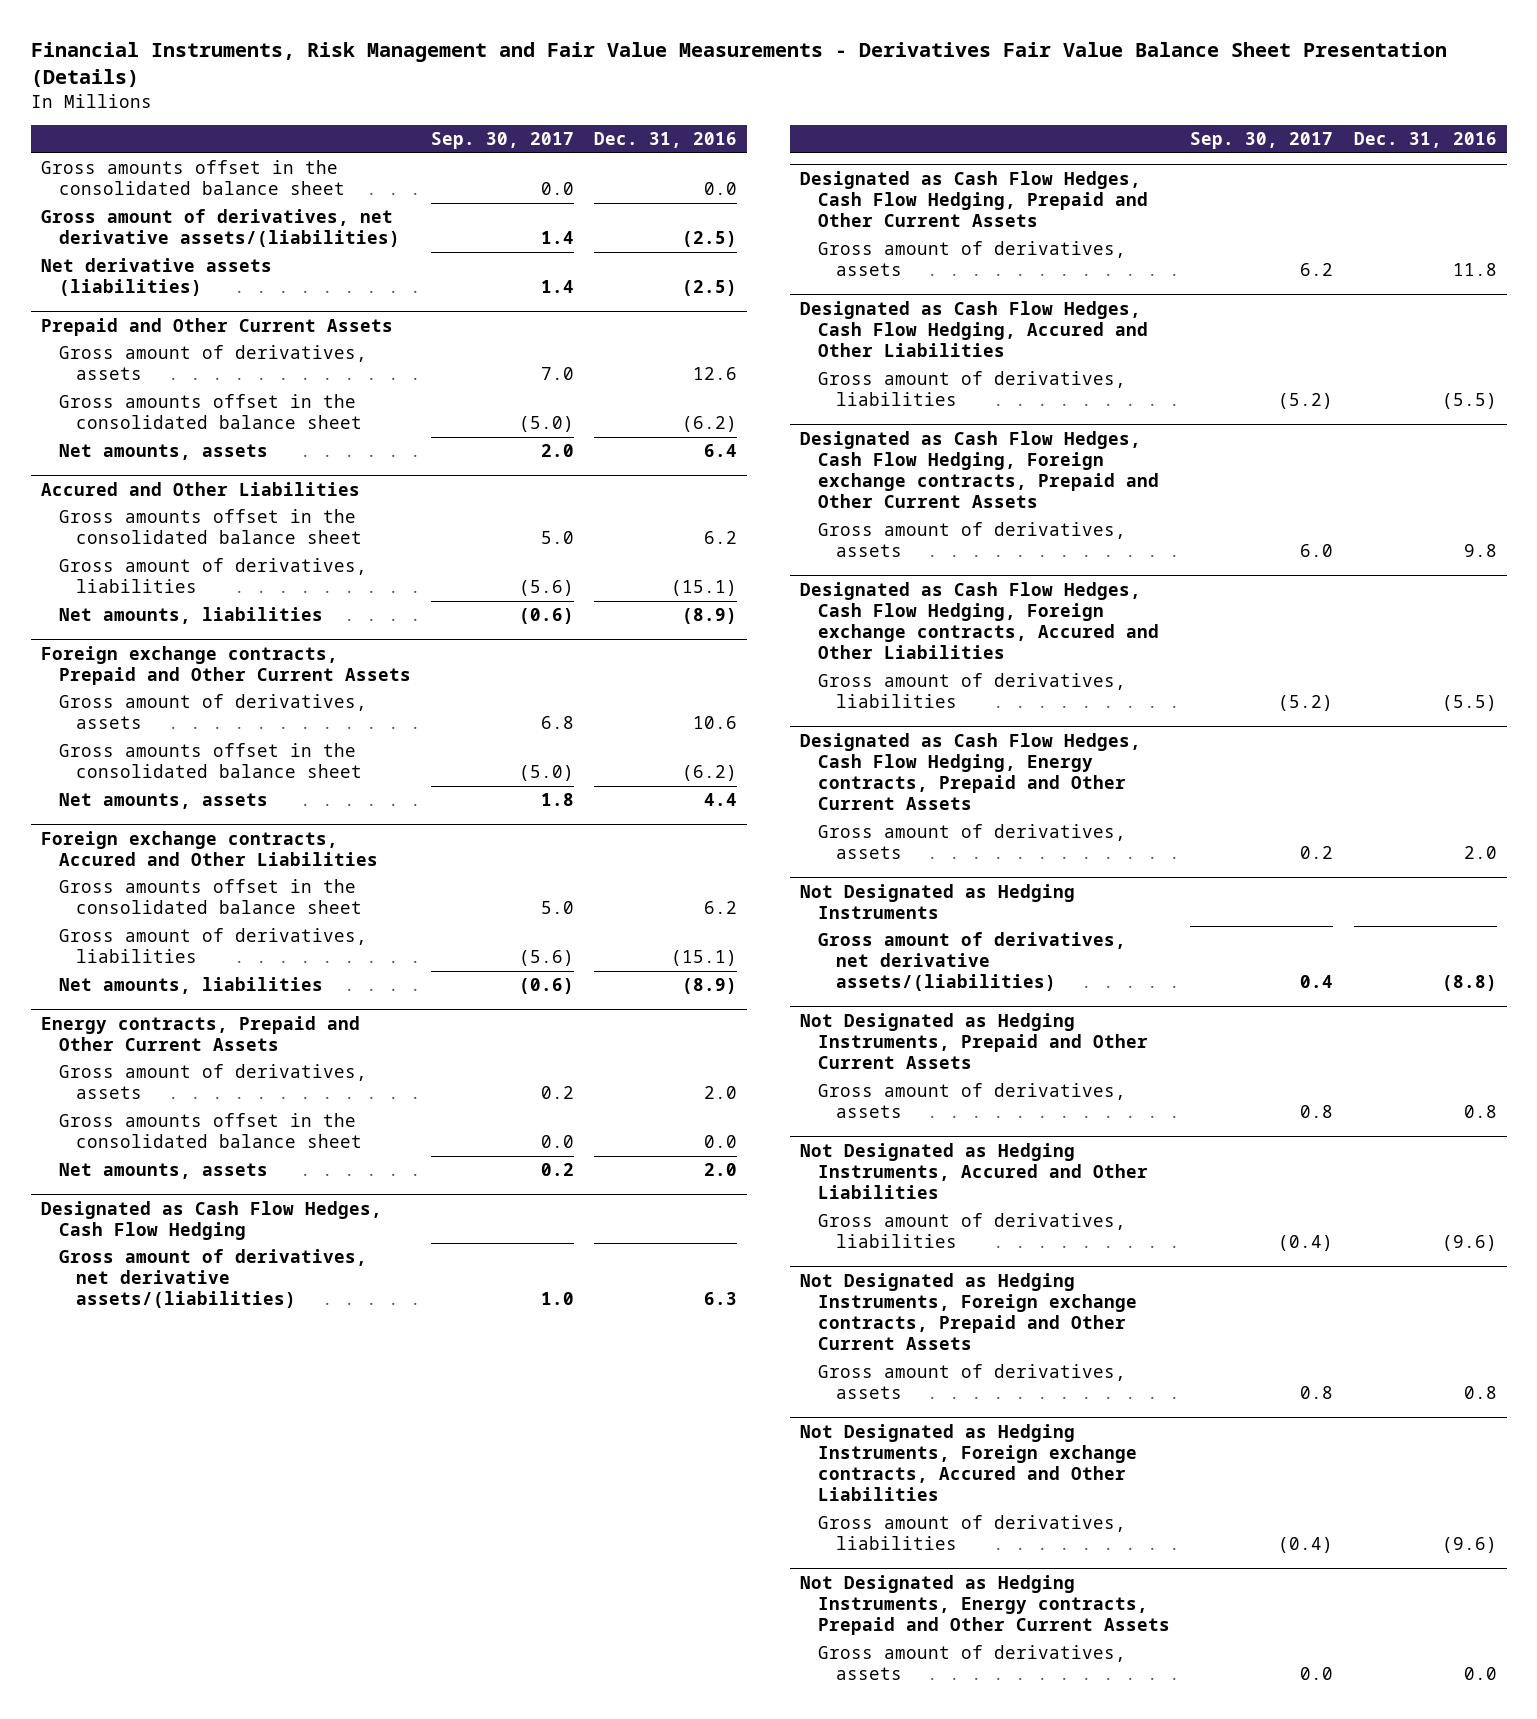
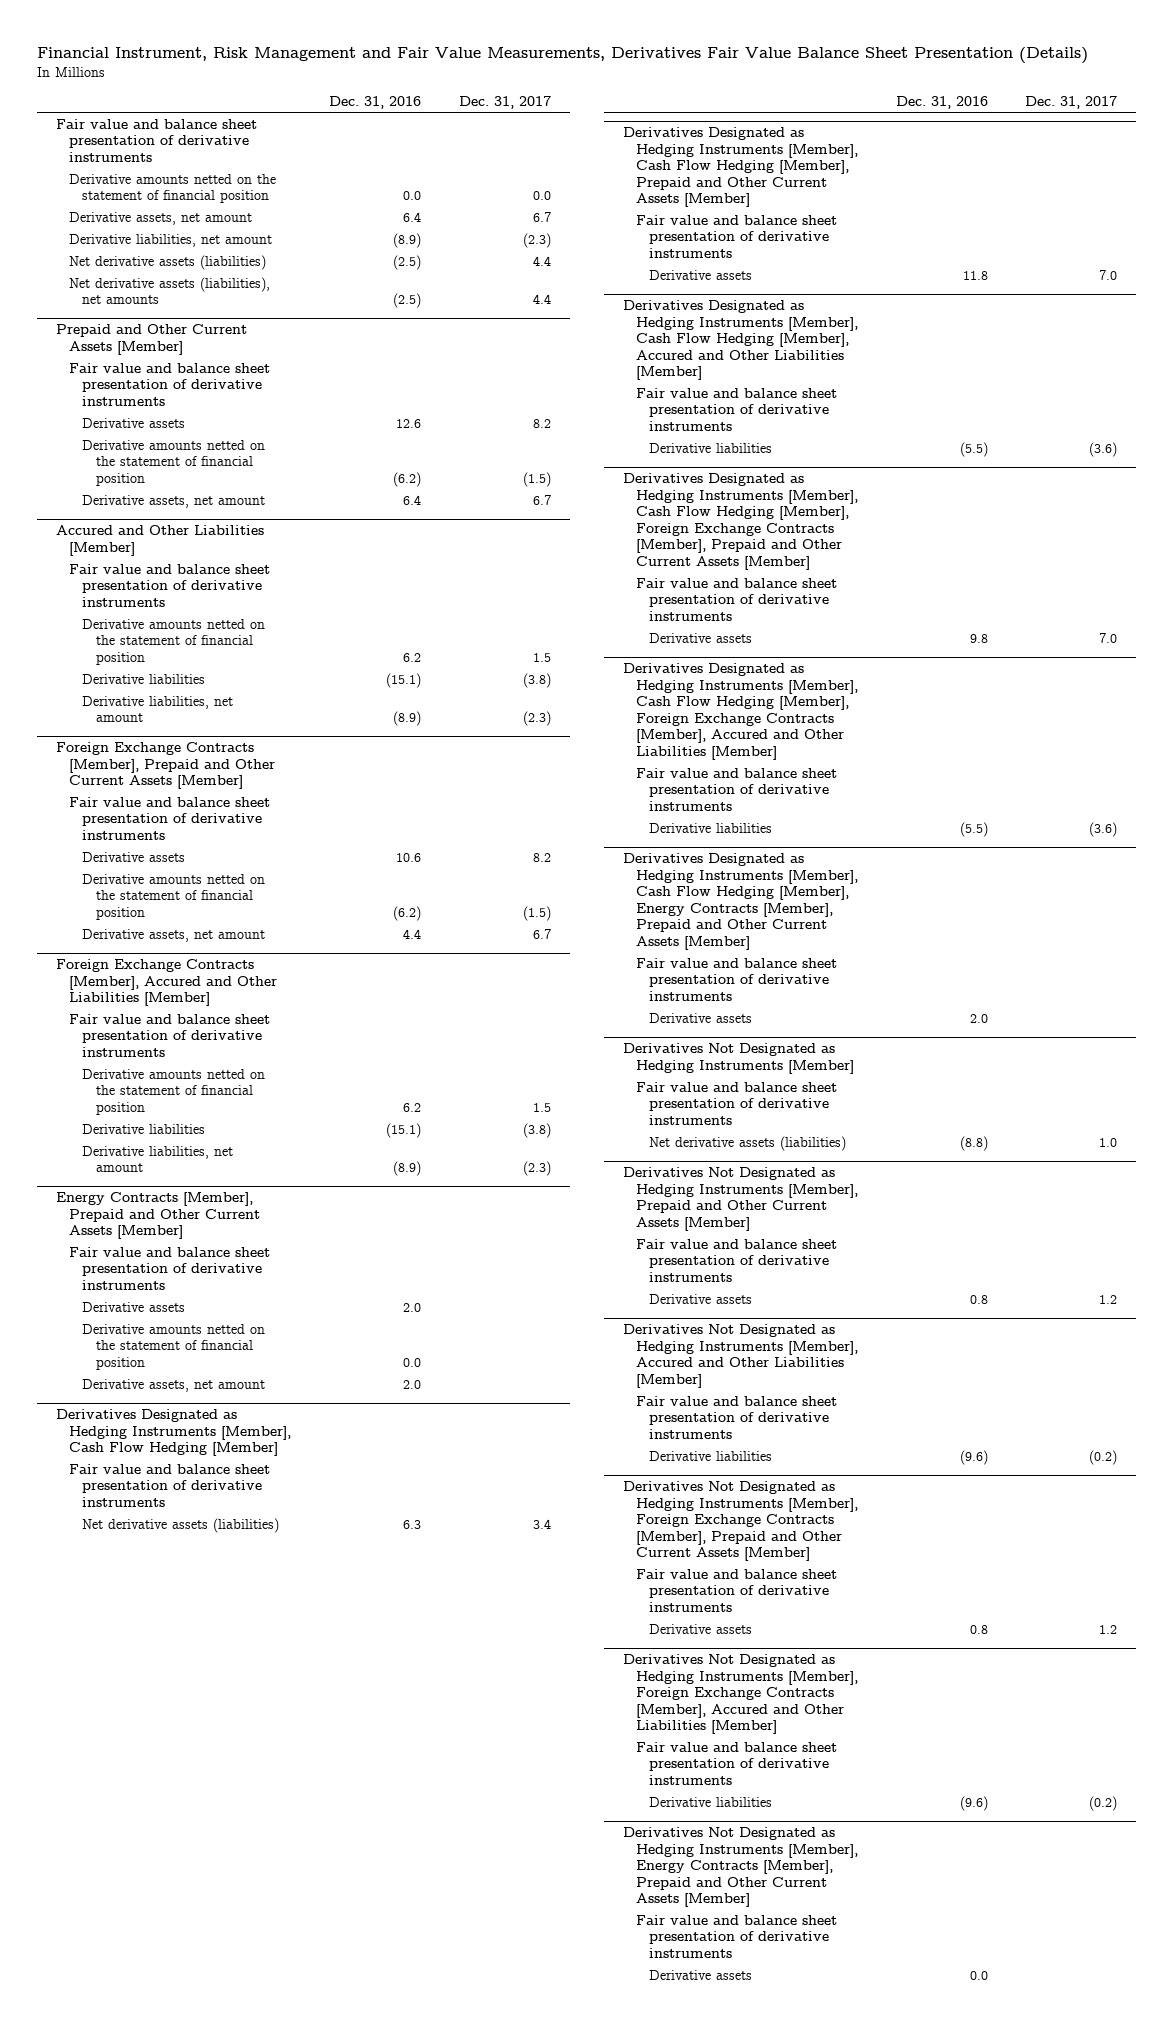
- Financial Instruments, Risk Management and Fair Value Measurements - Derivatives Fair Value Balance Sheet Presentation (Details)
+ Financial Instrument, Risk Management and Fair Value Measurements, Derivatives Fair Value Balance Sheet Presentation (Details)
- | Sep. 30, 2017 | Dec. 31, 2016
+ | Dec. 31, 2016 | Dec. 31, 2017
- Gross amounts offset in the consolidated balance sheet | 0.0 | 0.0
- Gross amount of derivatives, net derivative assets/(liabilities) | 1.4 | (2.5)
+ Fair value and balance sheet presentation of derivative instruments
+ Derivative amounts netted on the statement of financial position | 0.0 | 0.0
+ Derivative assets, net amount | 6.4 | 6.7
+ Derivative liabilities, net amount | (8.9) | (2.3)
- Prepaid and Other Current Assets
- Gross amount of derivatives, assets | 7.0 | 12.6
- Gross amounts offset in the consolidated balance sheet | (5.0) | (6.2)
- Net amounts, assets | 2.0 | 6.4
- Accured and Other Liabilities
- Gross amounts offset in the consolidated balance sheet | 5.0 | 6.2
- Gross amount of derivatives, liabilities | (5.6) | (15.1)
- Net amounts, liabilities | (0.6) | (8.9)
- Foreign exchange contracts, Prepaid and Other Current Assets
- Gross amount of derivatives, assets | 6.8 | 10.6
- Gross amounts offset in the consolidated balance sheet | (5.0) | (6.2)
- Net amounts, assets | 1.8 | 4.4
- Foreign exchange contracts, Accured and Other Liabilities
- Gross amounts offset in the consolidated balance sheet | 5.0 | 6.2
- Gross amount of derivatives, liabilities | (5.6) | (15.1)
- Net amounts, liabilities | (0.6) | (8.9)
- Energy contracts, Prepaid and Other Current Assets
- Gross amount of derivatives, assets | 0.2 | 2.0
- Gross amounts offset in the consolidated balance sheet | 0.0 | 0.0
- Net amounts, assets | 0.2 | 2.0
- Designated as Cash Flow Hedges, Cash Flow Hedging
- Gross amount of derivatives, net derivative assets/(liabilities) | 1.0 | 6.3
- Designated as Cash Flow Hedges, Cash Flow Hedging, Prepaid and Other Current Assets
- Gross amount of derivatives, assets | 6.2 | 11.8
- Designated as Cash Flow Hedges, Cash Flow Hedging, Accured and Other Liabilities
- Gross amount of derivatives, liabilities | (5.2) | (5.5)
- Designated as Cash Flow Hedges, Cash Flow Hedging, Foreign exchange contracts, Prepaid and Other Current Assets
- Gross amount of derivatives, assets | 6.0 | 9.8
- Designated as Cash Flow Hedges, Cash Flow Hedging, Foreign exchange contracts, Accured and Other Liabilities
- Gross amount of derivatives, liabilities | (5.2) | (5.5)
- Designated as Cash Flow Hedges, Cash Flow Hedging, Energy contracts, Prepaid and Other Current Assets
- Gross amount of derivatives, assets | 0.2 | 2.0
- Not Designated as Hedging Instruments
- Gross amount of derivatives, net derivative assets/(liabilities) | 0.4 | (8.8)
- Not Designated as Hedging Instruments, Prepaid and Other Current Assets
- Gross amount of derivatives, assets | 0.8 | 0.8
- Not Designated as Hedging Instruments, Accured and Other Liabilities
- Gross amount of derivatives, liabilities | (0.4) | (9.6)
- Not Designated as Hedging Instruments, Foreign exchange contracts, Prepaid and Other Current Assets
- Gross amount of derivatives, assets | 0.8 | 0.8
- Not Designated as Hedging Instruments, Foreign exchange contracts, Accured and Other Liabilities
- Gross amount of derivatives, liabilities | (0.4) | (9.6)
- Not Designated as Hedging Instruments, Energy contracts, Prepaid and Other Current Assets
- Gross amount of derivatives, assets | 0.0 | 0.0
+ Net derivative assets (liabilities), net amounts | (2.5) | 4.4
+ Prepaid and Other Current Assets [Member]
+ Fair value and balance sheet presentation of derivative instruments
+ Derivative assets | 12.6 | 8.2
+ Derivative amounts netted on the statement of financial position | (6.2) | (1.5)
+ Derivative assets, net amount | 6.4 | 6.7
+ Accured and Other Liabilities [Member]
+ Fair value and balance sheet presentation of derivative instruments
+ Derivative amounts netted on the statement of financial position | 6.2 | 1.5
+ Derivative liabilities | (15.1) | (3.8)
+ Derivative liabilities, net amount | (8.9) | (2.3)
+ Foreign Exchange Contracts [Member], Prepaid and Other Current Assets [Member]
+ Fair value and balance sheet presentation of derivative instruments
+ Derivative assets | 10.6 | 8.2
+ Derivative amounts netted on the statement of financial position | (6.2) | (1.5)
+ Derivative assets, net amount | 4.4 | 6.7
+ Foreign Exchange Contracts [Member], Accured and Other Liabilities [Member]
+ Fair value and balance sheet presentation of derivative instruments
+ Derivative amounts netted on the statement of financial position | 6.2 | 1.5
+ Derivative liabilities | (15.1) | (3.8)
+ Derivative liabilities, net amount | (8.9) | (2.3)
+ Energy Contracts [Member], Prepaid and Other Current Assets [Member]
+ Fair value and balance sheet presentation of derivative instruments
+ Derivative assets | 2.0 |
+ Derivative amounts netted on the statement of financial position | 0.0 |
+ Derivative assets, net amount | 2.0 |
+ Derivatives Designated as Hedging Instruments [Member], Cash Flow Hedging [Member]
+ Fair value and balance sheet presentation of derivative instruments
+ Net derivative assets (liabilities) | 6.3 | 3.4
+ Derivatives Designated as Hedging Instruments [Member], Cash Flow Hedging [Member], Prepaid and Other Current Assets [Member]
+ Fair value and balance sheet presentation of derivative instruments
+ Derivative assets | 11.8 | 7.0
+ Derivatives Designated as Hedging Instruments [Member], Cash Flow Hedging [Member], Accured and Other Liabilities [Member]
+ Fair value and balance sheet presentation of derivative instruments
+ Derivative liabilities | (5.5) | (3.6)
+ Derivatives Designated as Hedging Instruments [Member], Cash Flow Hedging [Member], Foreign Exchange Contracts [Member], Prepaid and Other Current Assets [Member]
+ Fair value and balance sheet presentation of derivative instruments
+ Derivative assets | 9.8 | 7.0
+ Derivatives Designated as Hedging Instruments [Member], Cash Flow Hedging [Member], Foreign Exchange Contracts [Member], Accured and Other Liabilities [Member]
+ Fair value and balance sheet presentation of derivative instruments
+ Derivative liabilities | (5.5) | (3.6)
+ Derivatives Designated as Hedging Instruments [Member], Cash Flow Hedging [Member], Energy Contracts [Member], Prepaid and Other Current Assets [Member]
+ Fair value and balance sheet presentation of derivative instruments
+ Derivative assets | 2.0 |
+ Derivatives Not Designated as Hedging Instruments [Member]
+ Fair value and balance sheet presentation of derivative instruments
+ Net derivative assets (liabilities) | (8.8) | 1.0
+ Derivatives Not Designated as Hedging Instruments [Member], Prepaid and Other Current Assets [Member]
+ Fair value and balance sheet presentation of derivative instruments
+ Derivative assets | 0.8 | 1.2
+ Derivatives Not Designated as Hedging Instruments [Member], Accured and Other Liabilities [Member]
+ Fair value and balance sheet presentation of derivative instruments
+ Derivative liabilities | (9.6) | (0.2)
+ Derivatives Not Designated as Hedging Instruments [Member], Foreign Exchange Contracts [Member], Prepaid and Other Current Assets [Member]
+ Fair value and balance sheet presentation of derivative instruments
+ Derivative assets | 0.8 | 1.2
+ Derivatives Not Designated as Hedging Instruments [Member], Foreign Exchange Contracts [Member], Accured and Other Liabilities [Member]
+ Fair value and balance sheet presentation of derivative instruments
+ Derivative liabilities | (9.6) | (0.2)
+ Derivatives Not Designated as Hedging Instruments [Member], Energy Contracts [Member], Prepaid and Other Current Assets [Member]
+ Fair value and balance sheet presentation of derivative instruments
+ Derivative assets | 0.0 |

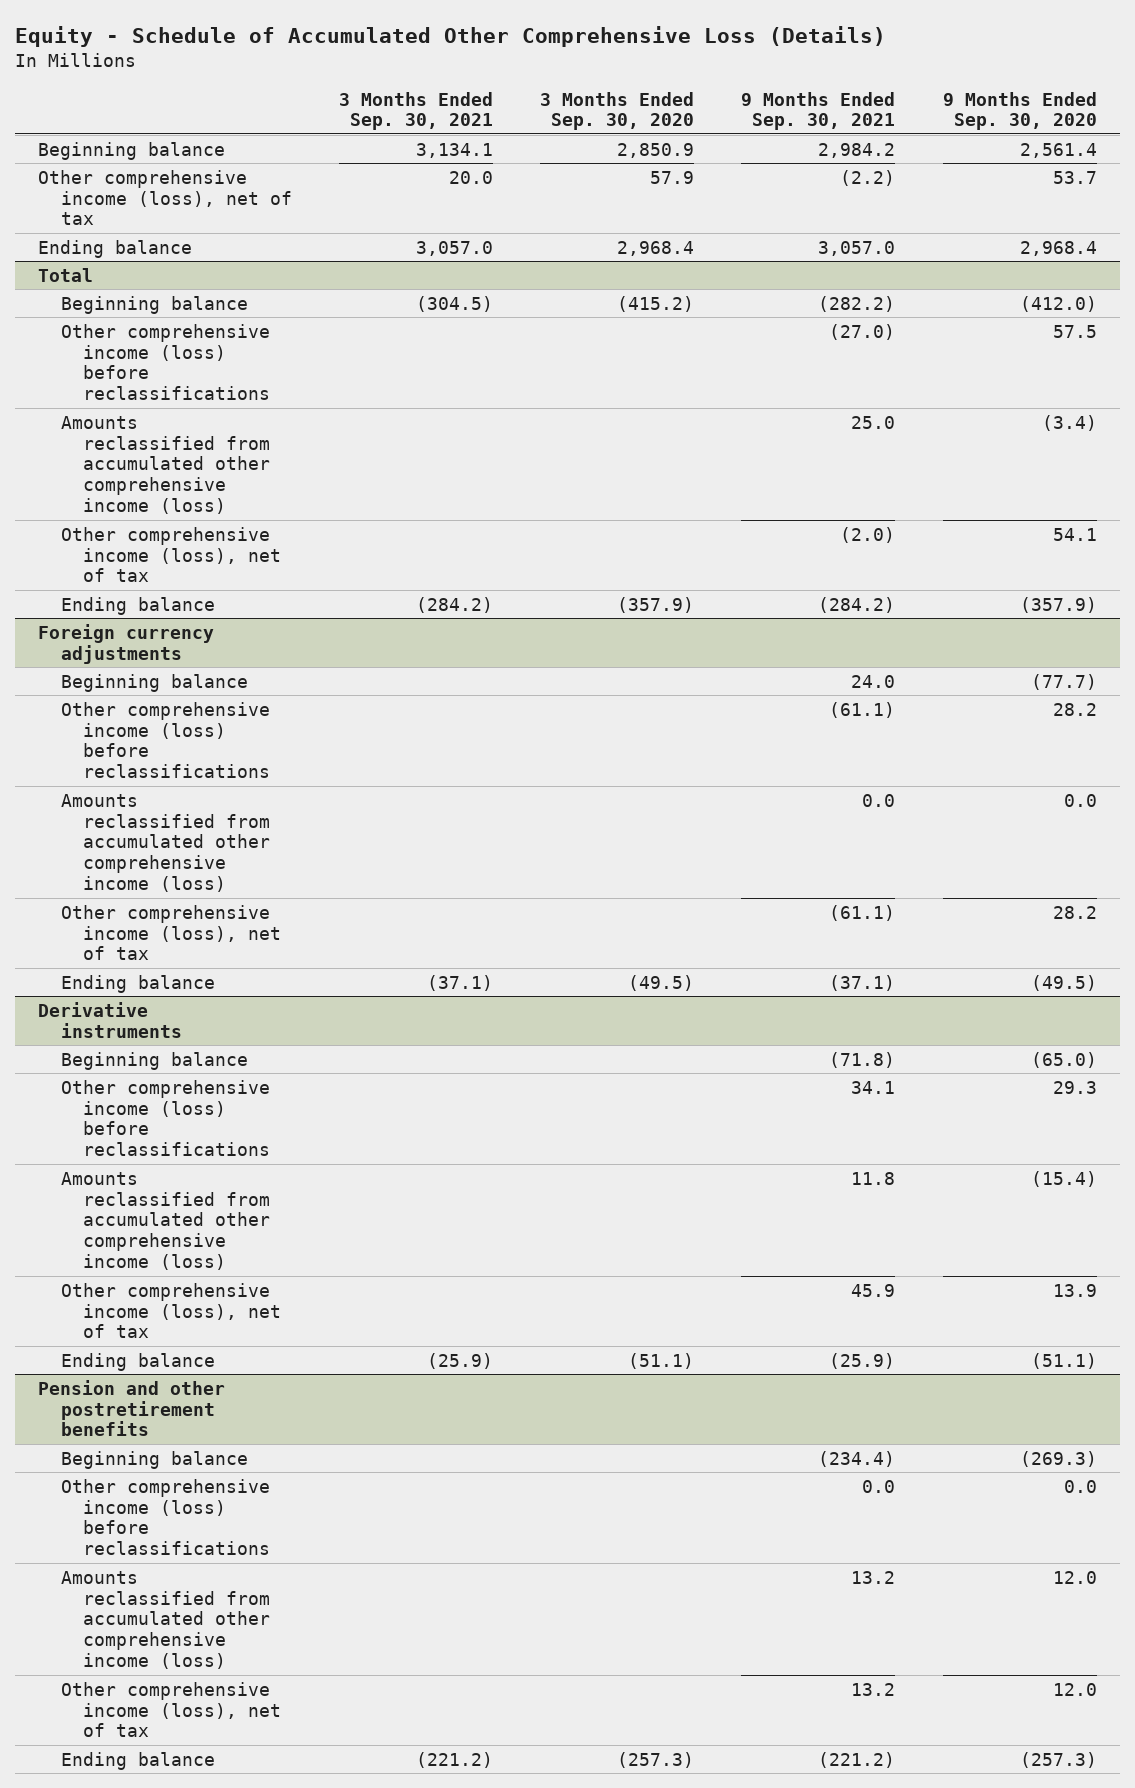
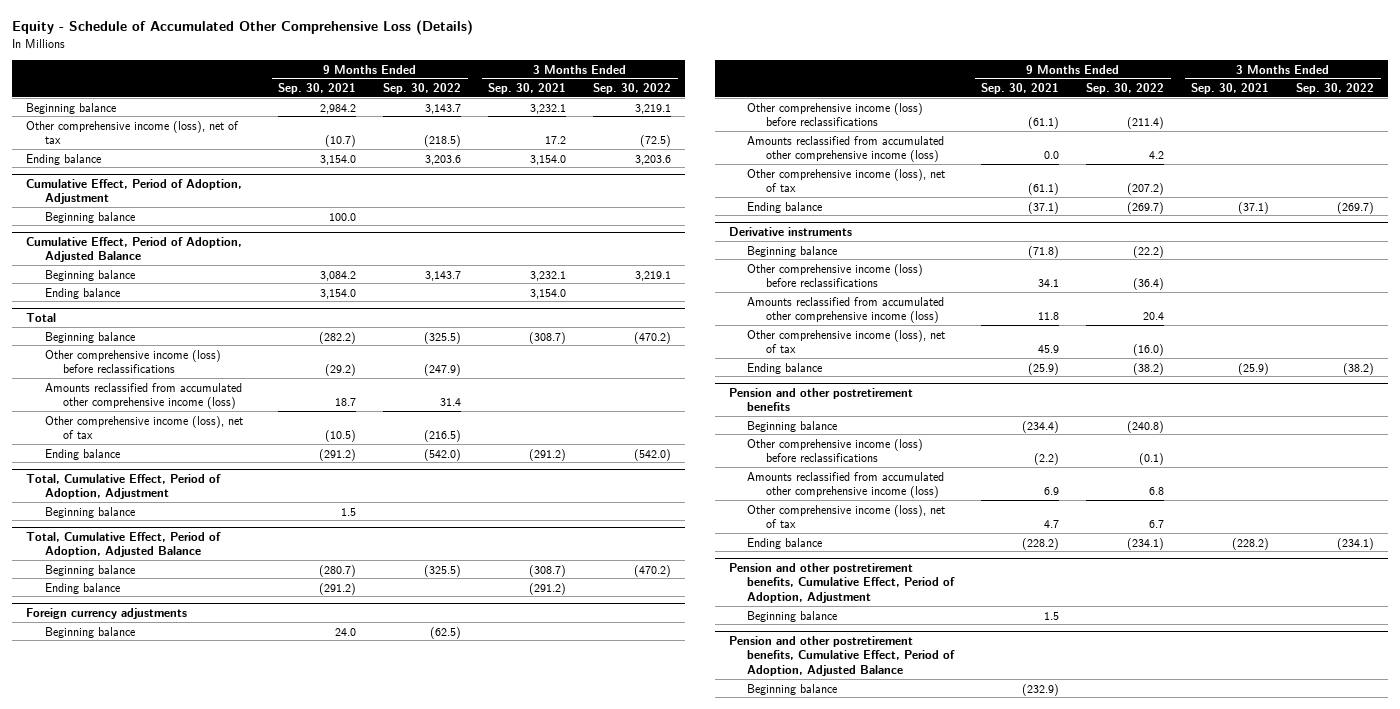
- | 3 Months Ended Sep. 30, 2021 | 3 Months Ended Sep. 30, 2020 | 9 Months Ended Sep. 30, 2021 | 9 Months Ended Sep. 30, 2020
+ | 9 Months Ended Sep. 30, 2021 | 9 Months Ended Sep. 30, 2022 | 3 Months Ended Sep. 30, 2021 | 3 Months Ended Sep. 30, 2022
- Beginning balance | 3,134.1 | 2,850.9 | 2,984.2 | 2,561.4
- Other comprehensive income (loss), net of tax | 20.0 | 57.9 | (2.2) | 53.7
- Ending balance | 3,057.0 | 2,968.4 | 3,057.0 | 2,968.4
+ Beginning balance | 2,984.2 | 3,143.7 | 3,232.1 | 3,219.1
+ Other comprehensive income (loss), net of tax | (10.7) | (218.5) | 17.2 | (72.5)
+ Ending balance | 3,154.0 | 3,203.6 | 3,154.0 | 3,203.6
+ Cumulative Effect, Period of Adoption, Adjustment
+ Beginning balance | 100.0 | | |
+ Cumulative Effect, Period of Adoption, Adjusted Balance
+ Beginning balance | 3,084.2 | 3,143.7 | 3,232.1 | 3,219.1
+ Ending balance | 3,154.0 | | 3,154.0 |
@ Total
- Beginning balance | (304.5) | (415.2) | (282.2) | (412.0)
- Other comprehensive income (loss) before reclassifications | | | (27.0) | 57.5
- Amounts reclassified from accumulated other comprehensive income (loss) | | | 25.0 | (3.4)
- Other comprehensive income (loss), net of tax | | | (2.0) | 54.1
- Ending balance | (284.2) | (357.9) | (284.2) | (357.9)
+ Beginning balance | (282.2) | (325.5) | (308.7) | (470.2)
+ Other comprehensive income (loss) before reclassifications | (29.2) | (247.9) | |
+ Amounts reclassified from accumulated other comprehensive income (loss) | 18.7 | 31.4 | |
+ Other comprehensive income (loss), net of tax | (10.5) | (216.5) | |
+ Ending balance | (291.2) | (542.0) | (291.2) | (542.0)
+ Total, Cumulative Effect, Period of Adoption, Adjustment
+ Beginning balance | 1.5 | | |
+ Total, Cumulative Effect, Period of Adoption, Adjusted Balance
+ Beginning balance | (280.7) | (325.5) | (308.7) | (470.2)
+ Ending balance | (291.2) | | (291.2) |
@ Pension and other postretirement benefits
- Other comprehensive income (loss) before reclassifications | | | 0.0 | 0.0
- Amounts reclassified from accumulated other comprehensive income (loss) | | | 13.2 | 12.0
- Other comprehensive income (loss), net of tax | | | 13.2 | 12.0
- Ending balance | (221.2) | (257.3) | (221.2) | (257.3)
+ Other comprehensive income (loss) before reclassifications | (2.2) | (0.1) | |
+ Amounts reclassified from accumulated other comprehensive income (loss) | 6.9 | 6.8 | |
+ Other comprehensive income (loss), net of tax | 4.7 | 6.7 | |
+ Ending balance | (228.2) | (234.1) | (228.2) | (234.1)
+ Pension and other postretirement benefits, Cumulative Effect, Period of Adoption, Adjustment
+ Beginning balance | 1.5 | | |
+ Pension and other postretirement benefits, Cumulative Effect, Period of Adoption, Adjusted Balance
+ Beginning balance | (232.9) | | |

